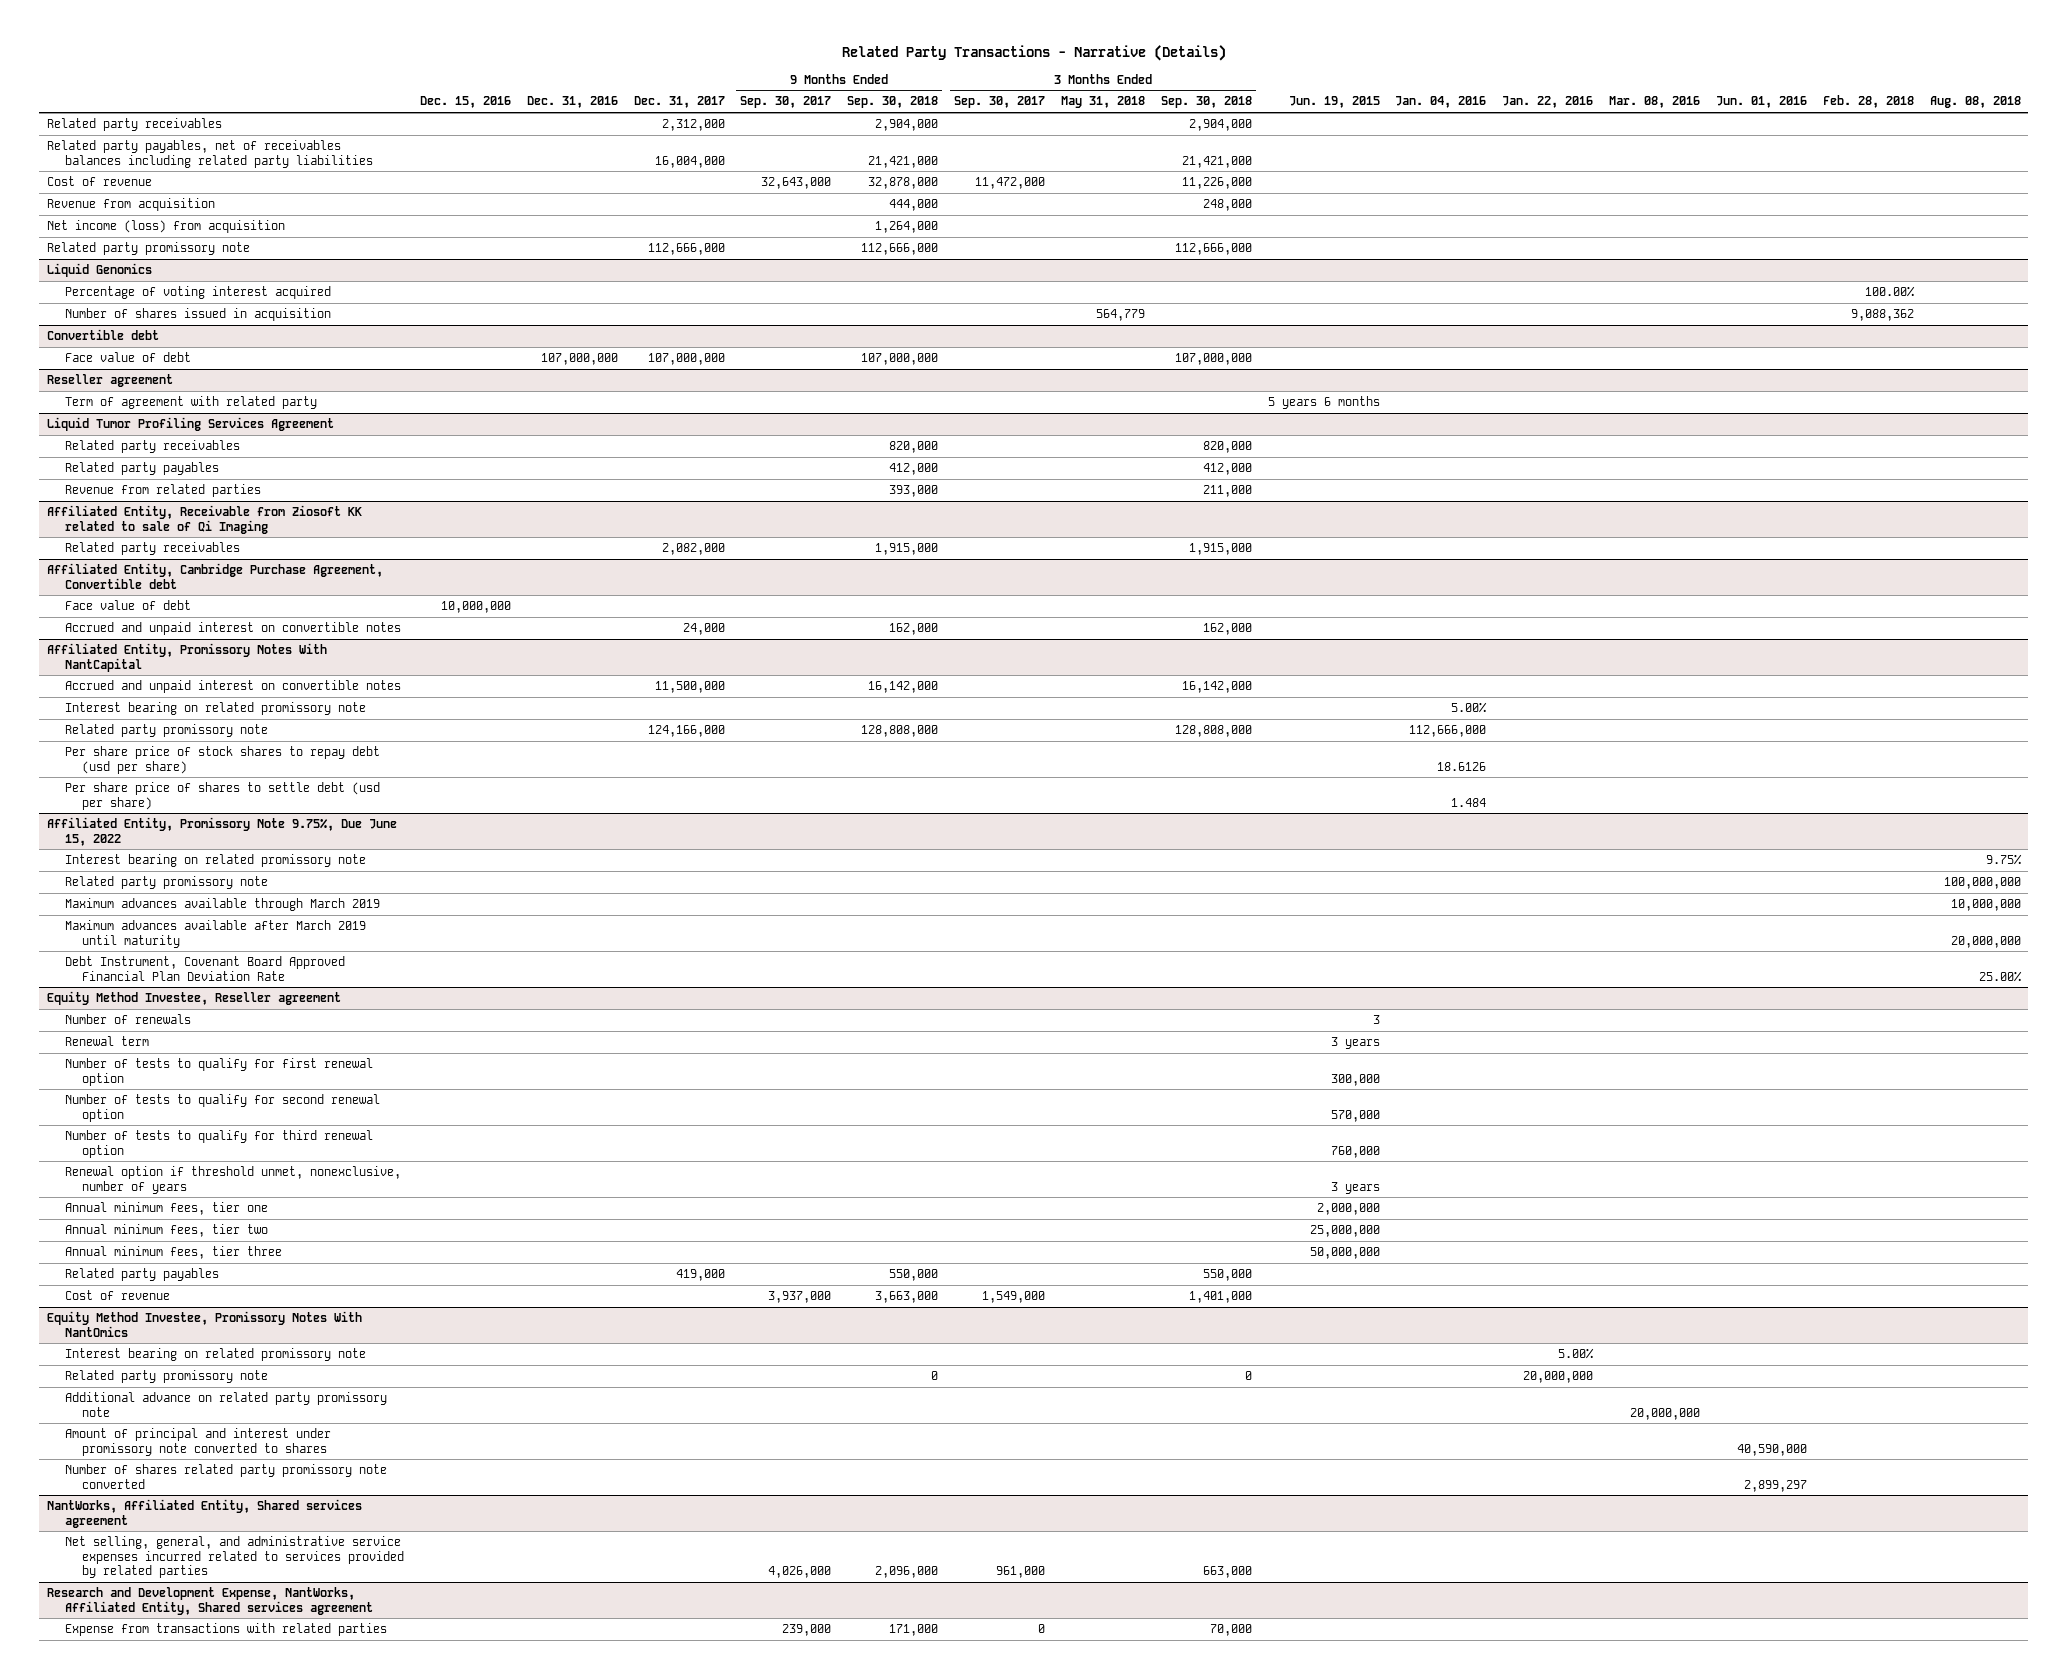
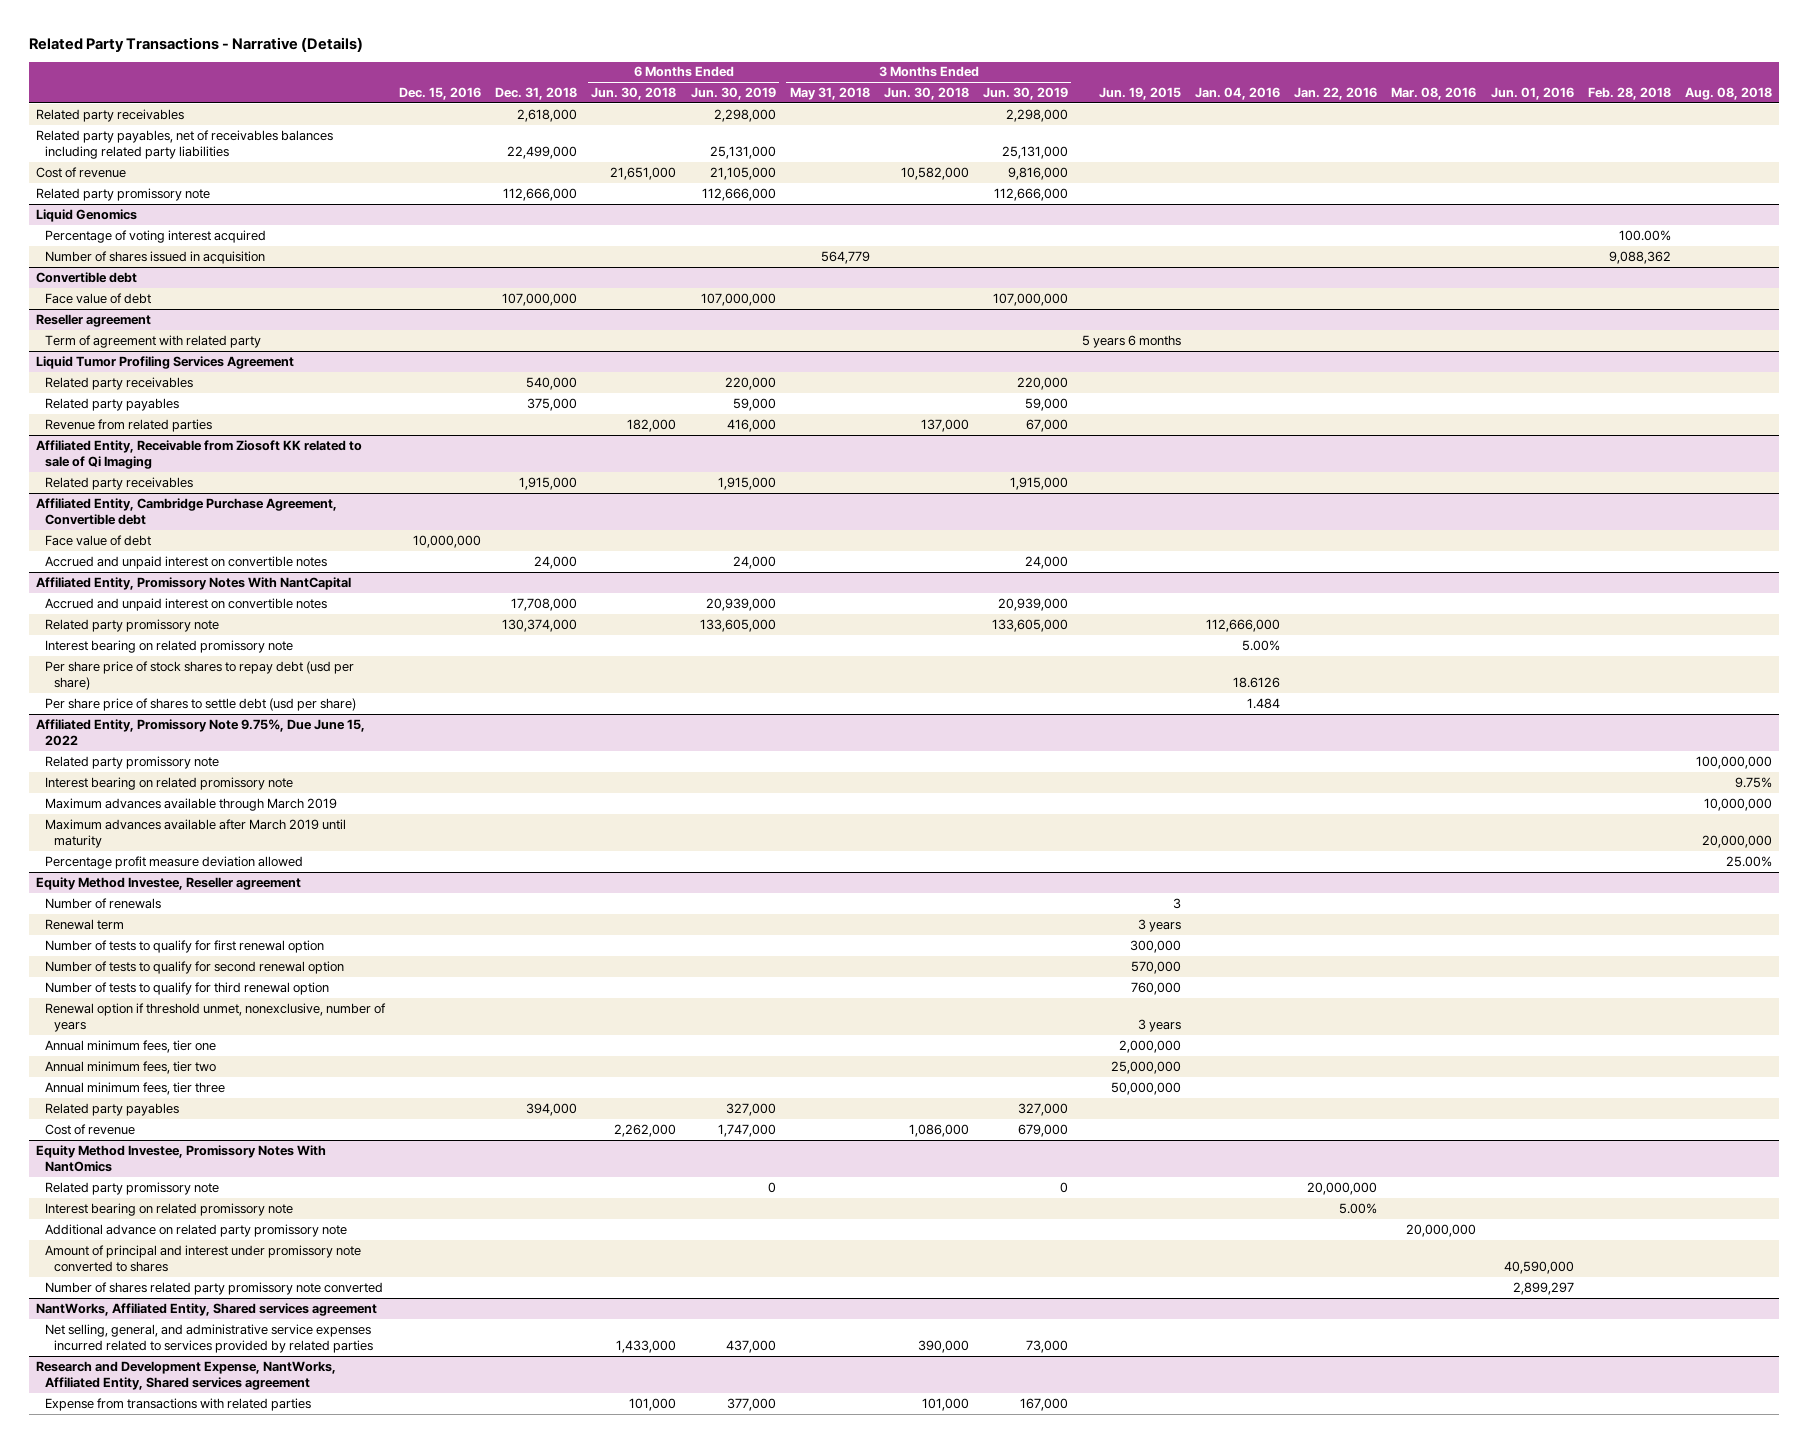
- | Dec. 15, 2016 | Dec. 31, 2016 | Dec. 31, 2017 | 9 Months Ended Sep. 30, 2017 | 9 Months Ended Sep. 30, 2018 | 3 Months Ended Sep. 30, 2017 | 3 Months Ended May 31, 2018 | 3 Months Ended Sep. 30, 2018 | Jun. 19, 2015 | Jan. 04, 2016 | Jan. 22, 2016 | Mar. 08, 2016 | Jun. 01, 2016 | Feb. 28, 2018 | Aug. 08, 2018
+ | Dec. 15, 2016 | Dec. 31, 2018 | 6 Months Ended Jun. 30, 2018 | 6 Months Ended Jun. 30, 2019 | 3 Months Ended May 31, 2018 | 3 Months Ended Jun. 30, 2018 | 3 Months Ended Jun. 30, 2019 | Jun. 19, 2015 | Jan. 04, 2016 | Jan. 22, 2016 | Mar. 08, 2016 | Jun. 01, 2016 | Feb. 28, 2018 | Aug. 08, 2018
- Revenue from acquisition | | | | | 444,000 | | | 248,000 | | | | | | |
- Net income (loss) from acquisition | | | | | 1,264,000 | | | | | | | | | |
@ Affiliated Entity, Promissory Notes With NantCapital
moved down: Interest bearing on related promissory note | | | | | | | | | 5.00% | | | | |
@ Affiliated Entity, Promissory Note 9.75%, Due June 15, 2022
moved down: Interest bearing on related promissory note | | | | | | | | | | | | | | 9.75%
- Debt Instrument, Covenant Board Approved Financial Plan Deviation Rate | | | | | | | | | | | | | | | 25.00%
+ Percentage profit measure deviation allowed | | | | | | | | | | | | | | 25.00%
@ Equity Method Investee, Promissory Notes With NantOmics
moved down: Interest bearing on related promissory note | | | | | | | | | | 5.00% | | | |

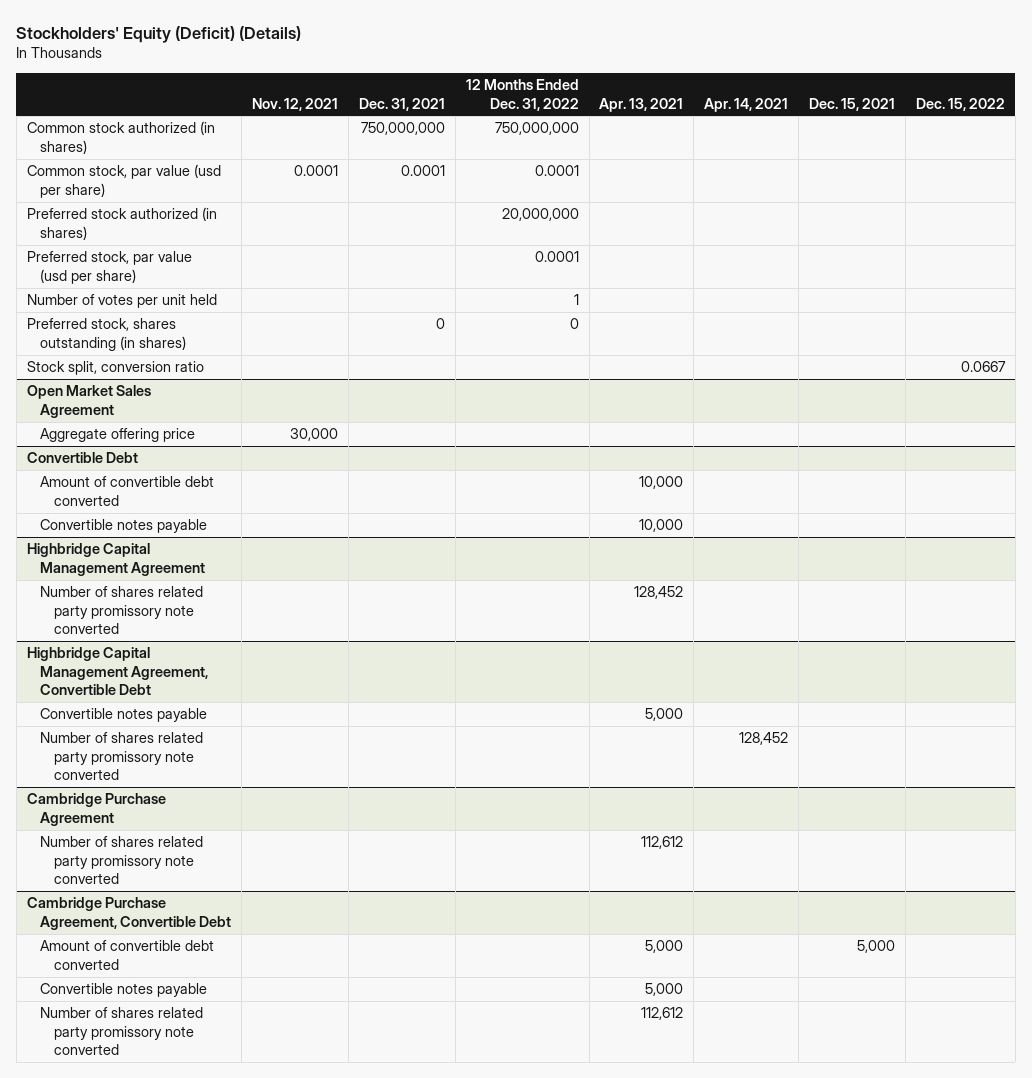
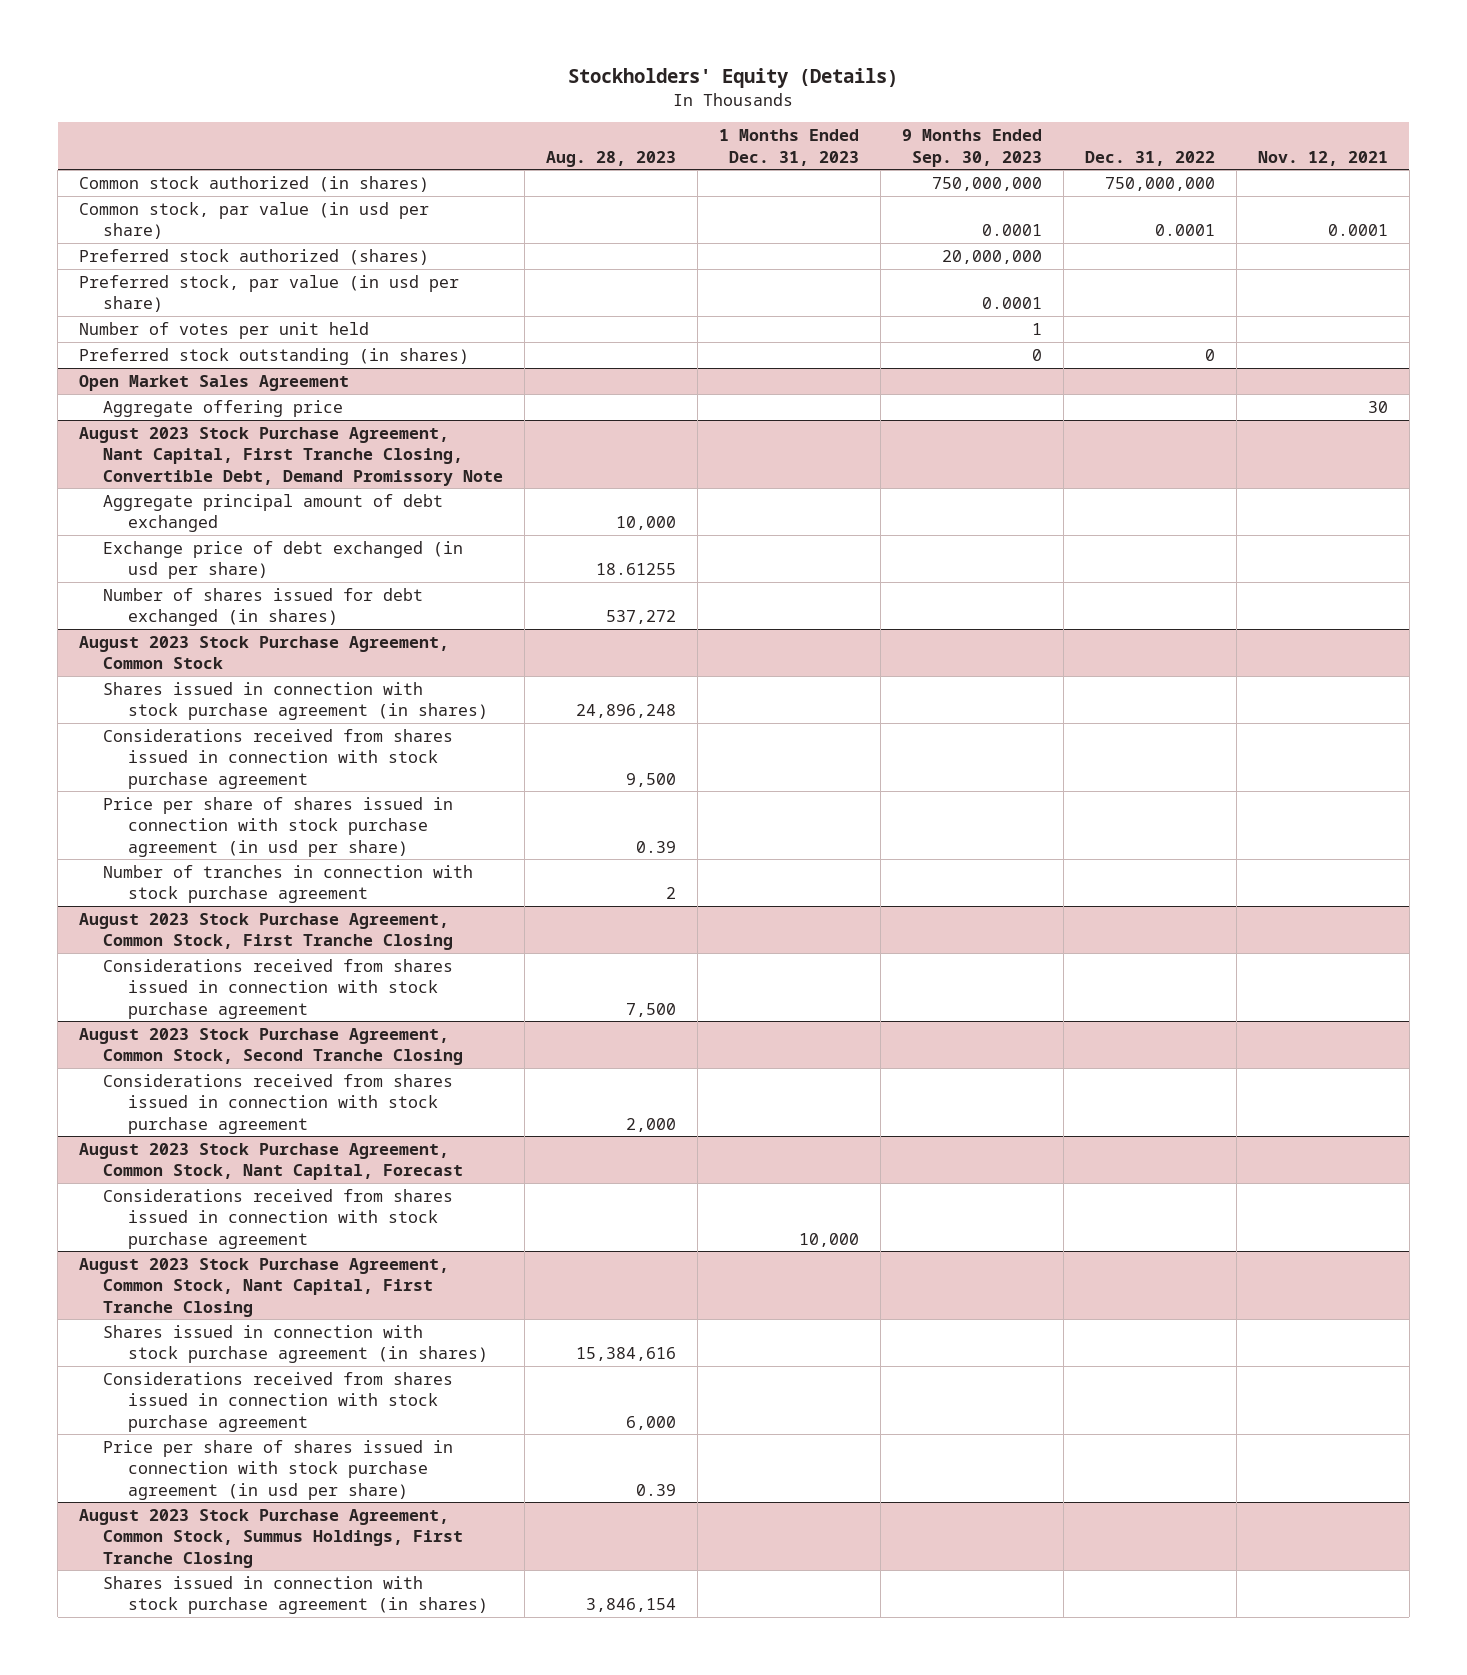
- Stockholders' Equity (Deficit) (Details)
+ Stockholders' Equity (Details)
- | Nov. 12, 2021 | Dec. 31, 2021 | 12 Months Ended Dec. 31, 2022 | Apr. 13, 2021 | Apr. 14, 2021 | Dec. 15, 2021 | Dec. 15, 2022
+ | Aug. 28, 2023 | 1 Months Ended Dec. 31, 2023 | 9 Months Ended Sep. 30, 2023 | Dec. 31, 2022 | Nov. 12, 2021
- Common stock, par value (usd per share) | 0.0001 | 0.0001 | 0.0001 | | | |
- Preferred stock authorized (in shares) | | | 20,000,000 | | | |
- Preferred stock, par value (usd per share) | | | 0.0001 | | | |
+ Common stock, par value (in usd per share) | | | 0.0001 | 0.0001 | 0.0001
+ Preferred stock authorized (shares) | | | 20,000,000 | |
+ Preferred stock, par value (in usd per share) | | | 0.0001 | |
- Preferred stock, shares outstanding (in shares) | | 0 | 0 | | | |
- Stock split, conversion ratio | | | | | | | 0.0667
+ Preferred stock outstanding (in shares) | | | 0 | 0 |
@ Open Market Sales Agreement
- Aggregate offering price | 30,000 | | | | | |
- Convertible Debt
- Amount of convertible debt converted | | | | 10,000 | | |
- Convertible notes payable | | | | 10,000 | | |
- Highbridge Capital Management Agreement
- Number of shares related party promissory note converted | | | | 128,452 | | |
- Highbridge Capital Management Agreement, Convertible Debt
- Convertible notes payable | | | | 5,000 | | |
- Number of shares related party promissory note converted | | | | | 128,452 | |
- Cambridge Purchase Agreement
- Number of shares related party promissory note converted | | | | 112,612 | | |
- Cambridge Purchase Agreement, Convertible Debt
- Amount of convertible debt converted | | | | 5,000 | | 5,000 |
- Convertible notes payable | | | | 5,000 | | |
- Number of shares related party promissory note converted | | | | 112,612 | | |
@ Open Market Sales Agreement
+ Aggregate offering price | | | | | 30
+ August 2023 Stock Purchase Agreement, Nant Capital, First Tranche Closing, Convertible Debt, Demand Promissory Note
+ Aggregate principal amount of debt exchanged | 10,000 | | | |
+ Exchange price of debt exchanged (in usd per share) | 18.61255 | | | |
+ Number of shares issued for debt exchanged (in shares) | 537,272 | | | |
+ August 2023 Stock Purchase Agreement, Common Stock
+ Shares issued in connection with stock purchase agreement (in shares) | 24,896,248 | | | |
+ Considerations received from shares issued in connection with stock purchase agreement | 9,500 | | | |
+ Price per share of shares issued in connection with stock purchase agreement (in usd per share) | 0.39 | | | |
+ Number of tranches in connection with stock purchase agreement | 2 | | | |
+ August 2023 Stock Purchase Agreement, Common Stock, First Tranche Closing
+ Considerations received from shares issued in connection with stock purchase agreement | 7,500 | | | |
+ August 2023 Stock Purchase Agreement, Common Stock, Second Tranche Closing
+ Considerations received from shares issued in connection with stock purchase agreement | 2,000 | | | |
+ August 2023 Stock Purchase Agreement, Common Stock, Nant Capital, Forecast
+ Considerations received from shares issued in connection with stock purchase agreement | | 10,000 | | |
+ August 2023 Stock Purchase Agreement, Common Stock, Nant Capital, First Tranche Closing
+ Shares issued in connection with stock purchase agreement (in shares) | 15,384,616 | | | |
+ Considerations received from shares issued in connection with stock purchase agreement | 6,000 | | | |
+ Price per share of shares issued in connection with stock purchase agreement (in usd per share) | 0.39 | | | |
+ August 2023 Stock Purchase Agreement, Common Stock, Summus Holdings, First Tranche Closing
+ Shares issued in connection with stock purchase agreement (in shares) | 3,846,154 | | | |

